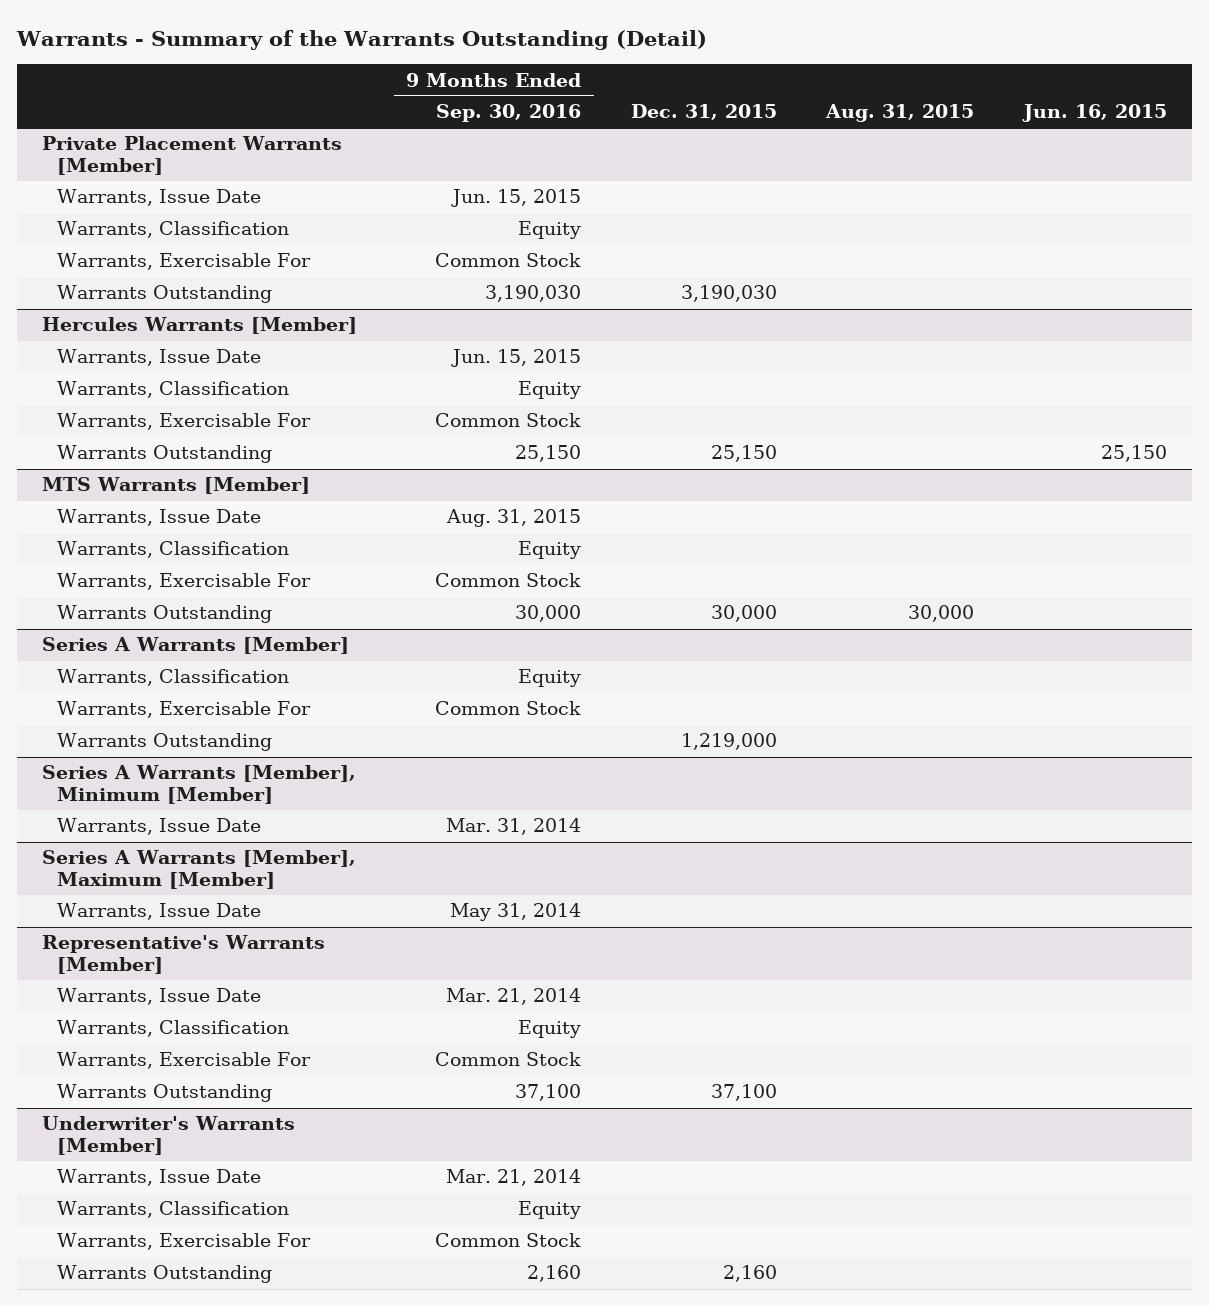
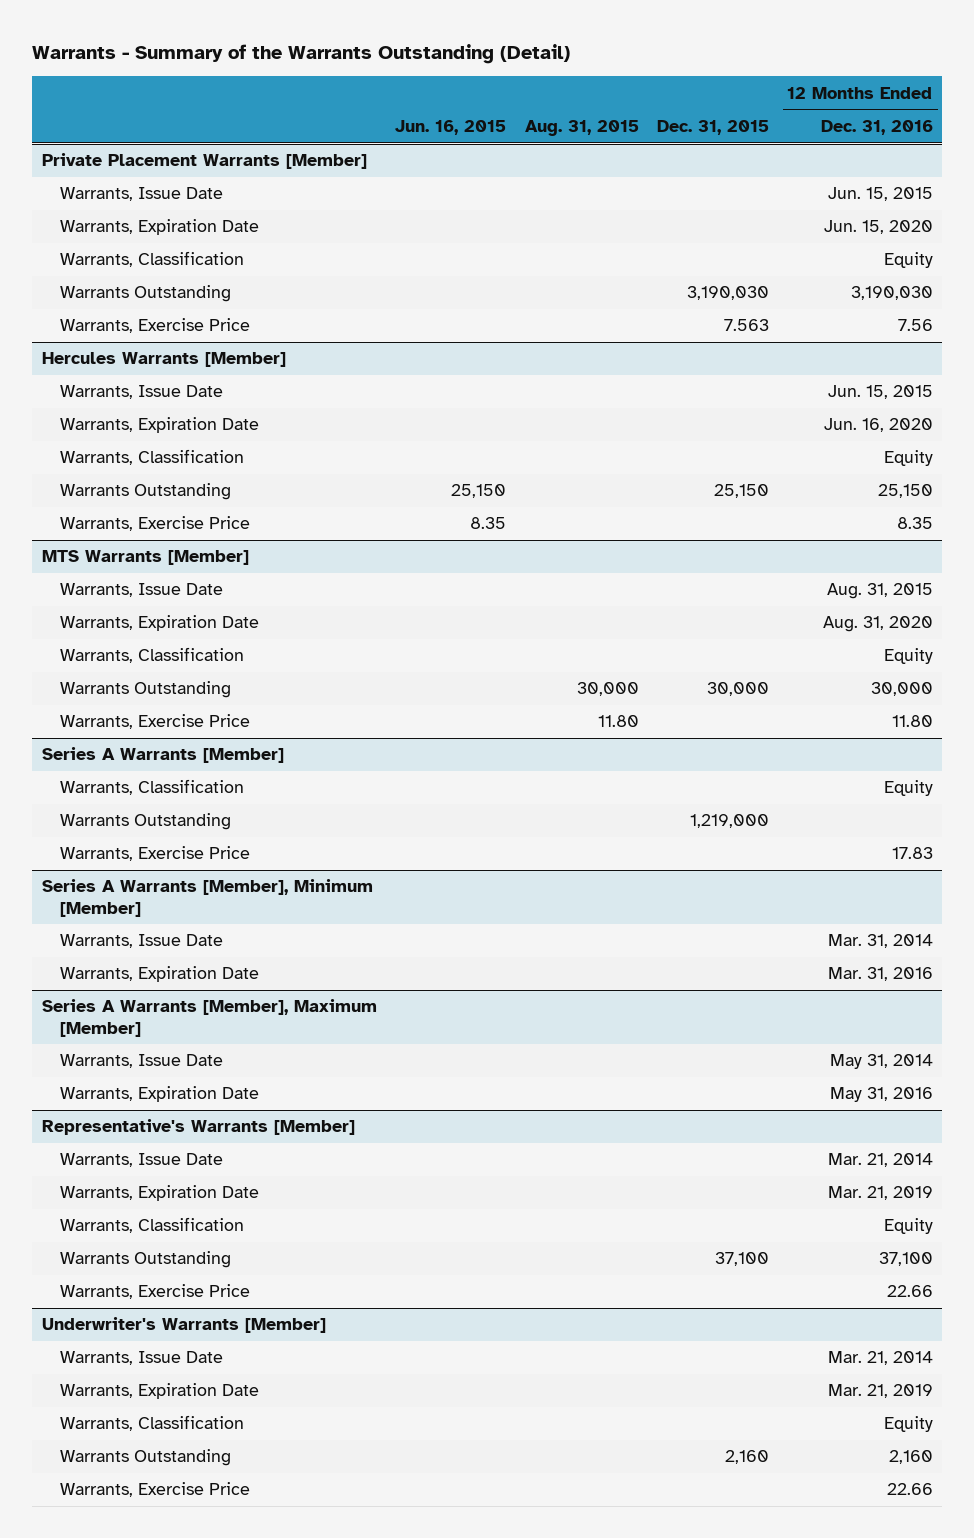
- | 9 Months Ended Sep. 30, 2016 | Dec. 31, 2015 | Aug. 31, 2015 | Jun. 16, 2015
+ | Jun. 16, 2015 | Aug. 31, 2015 | Dec. 31, 2015 | 12 Months Ended Dec. 31, 2016
@ Private Placement Warrants [Member]
+ Warrants, Expiration Date | | | | Jun. 15, 2020
- Warrants, Exercisable For | Common Stock | | |
+ Warrants, Exercise Price | | | 7.563 | 7.56
@ Hercules Warrants [Member]
+ Warrants, Expiration Date | | | | Jun. 16, 2020
- Warrants, Exercisable For | Common Stock | | |
+ Warrants, Exercise Price | 8.35 | | | 8.35
@ MTS Warrants [Member]
+ Warrants, Expiration Date | | | | Aug. 31, 2020
- Warrants, Exercisable For | Common Stock | | |
+ Warrants, Exercise Price | | 11.80 | | 11.80
@ Series A Warrants [Member]
- Warrants, Exercisable For | Common Stock | | |
+ Warrants, Exercise Price | | | | 17.83
@ Series A Warrants [Member], Minimum [Member]
+ Warrants, Expiration Date | | | | Mar. 31, 2016
@ Series A Warrants [Member], Maximum [Member]
+ Warrants, Expiration Date | | | | May 31, 2016
@ Representative's Warrants [Member]
+ Warrants, Expiration Date | | | | Mar. 21, 2019
- Warrants, Exercisable For | Common Stock | | |
+ Warrants, Exercise Price | | | | 22.66
@ Underwriter's Warrants [Member]
+ Warrants, Expiration Date | | | | Mar. 21, 2019
- Warrants, Exercisable For | Common Stock | | |
+ Warrants, Exercise Price | | | | 22.66

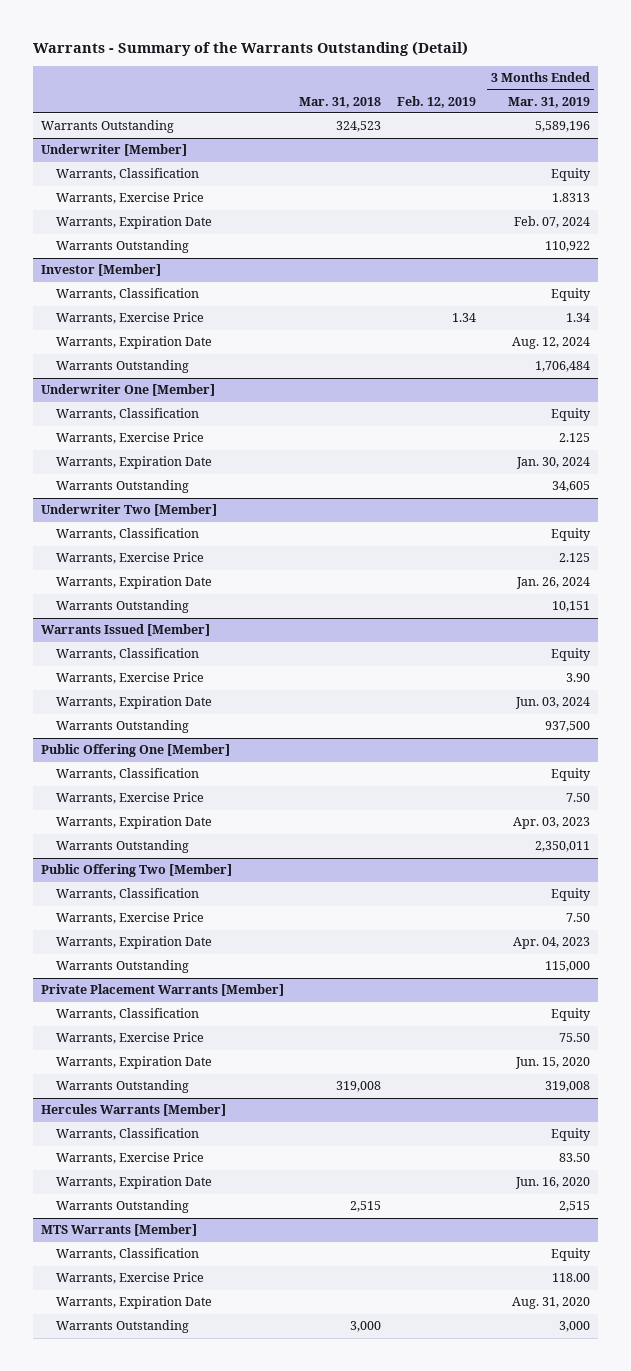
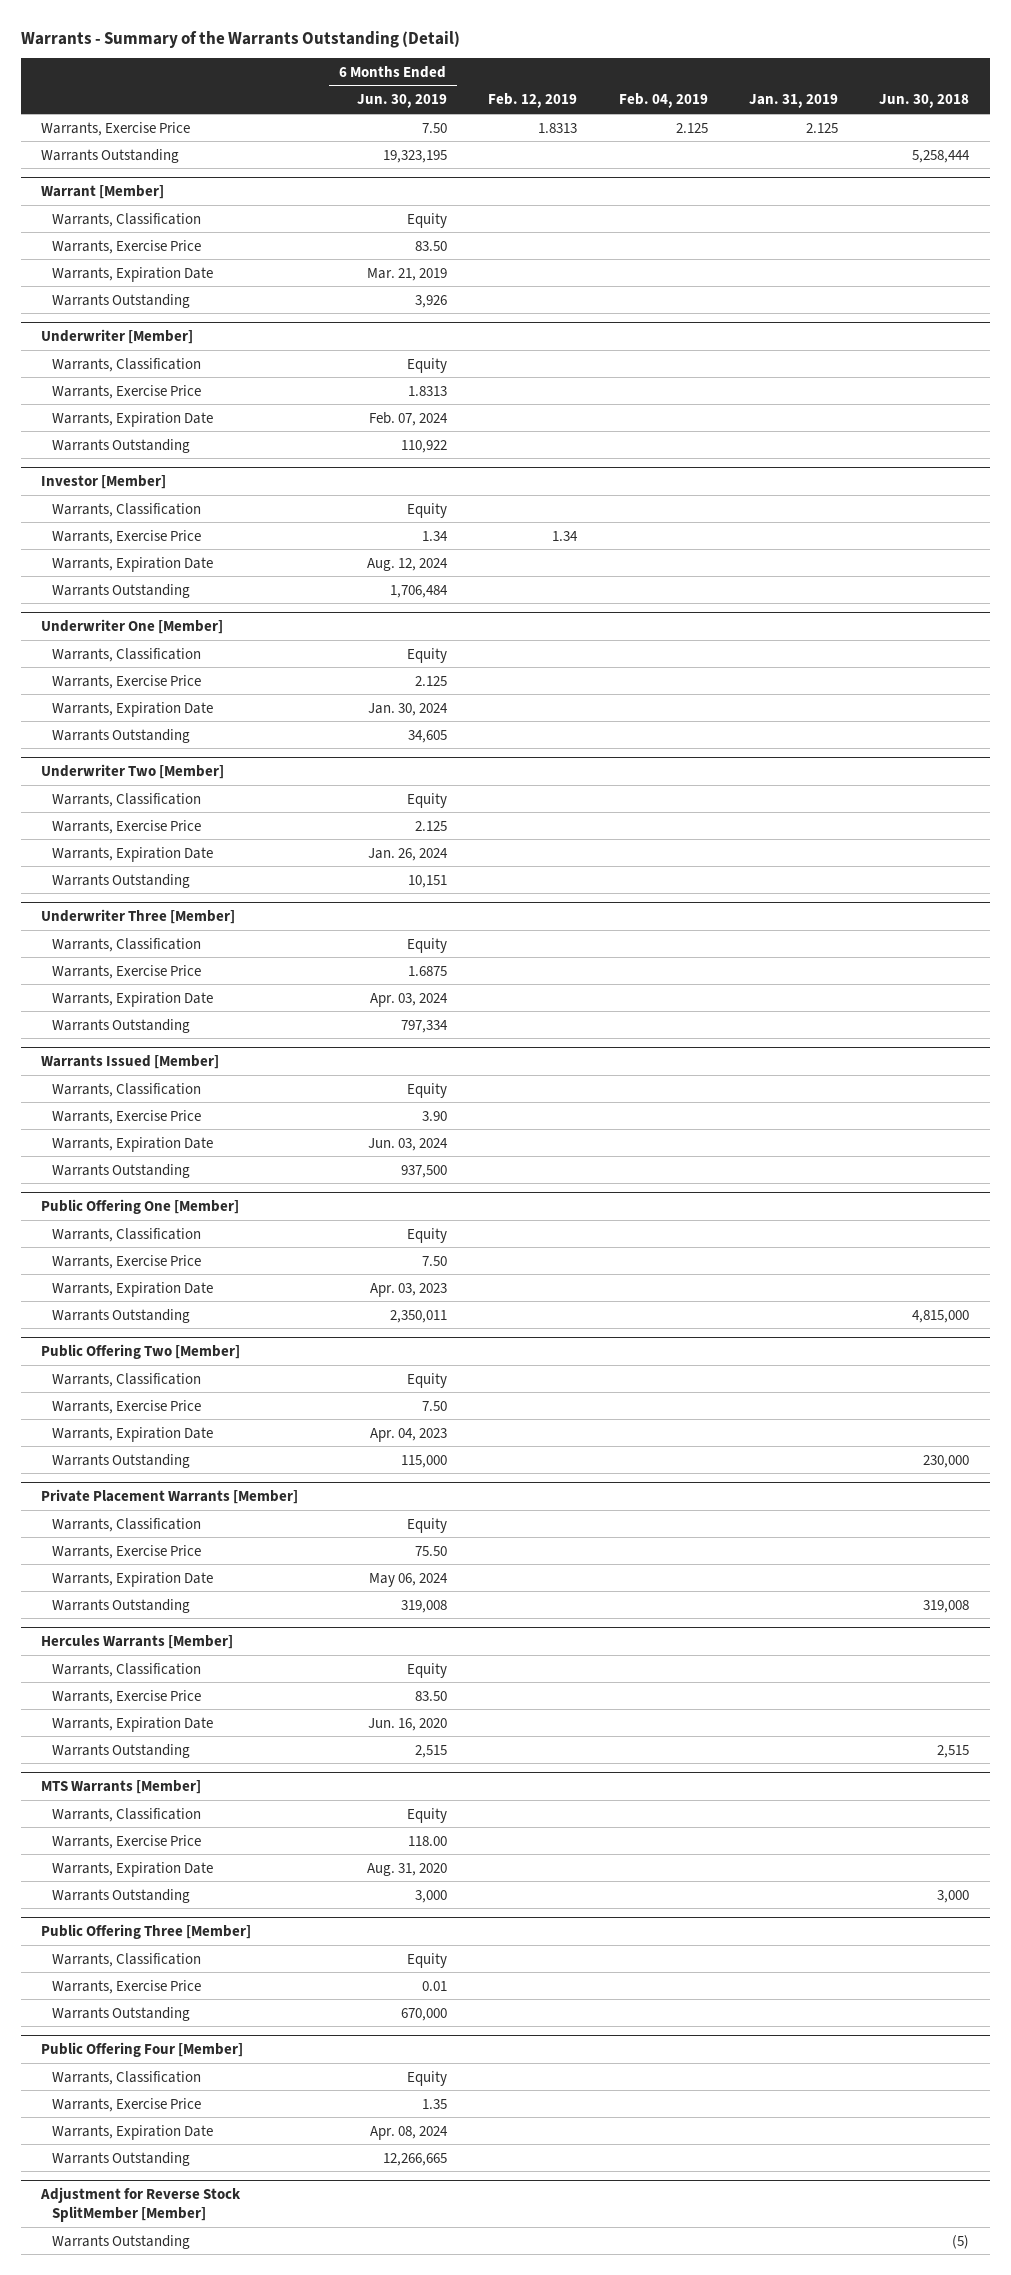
- | Mar. 31, 2018 | Feb. 12, 2019 | 3 Months Ended Mar. 31, 2019
+ | 6 Months Ended Jun. 30, 2019 | Feb. 12, 2019 | Feb. 04, 2019 | Jan. 31, 2019 | Jun. 30, 2018
+ Warrants, Exercise Price | 7.50 | 1.8313 | 2.125 | 2.125 |
+ Warrant [Member]
+ Warrants, Classification | Equity | | | |
+ Warrants, Exercise Price | 83.50 | | | |
+ Warrants, Expiration Date | Mar. 21, 2019 | | | |
+ Warrants Outstanding | 3,926 | | | |
+ Underwriter Three [Member]
+ Warrants, Classification | Equity | | | |
+ Warrants, Exercise Price | 1.6875 | | | |
+ Warrants, Expiration Date | Apr. 03, 2024 | | | |
+ Warrants Outstanding | 797,334 | | | |
+ Public Offering Three [Member]
+ Warrants, Classification | Equity | | | |
+ Warrants, Exercise Price | 0.01 | | | |
+ Warrants Outstanding | 670,000 | | | |
+ Public Offering Four [Member]
+ Warrants, Classification | Equity | | | |
+ Warrants, Exercise Price | 1.35 | | | |
+ Warrants, Expiration Date | Apr. 08, 2024 | | | |
+ Warrants Outstanding | 12,266,665 | | | |
+ Adjustment for Reverse Stock SplitMember [Member]
+ Warrants Outstanding | | | | | (5)

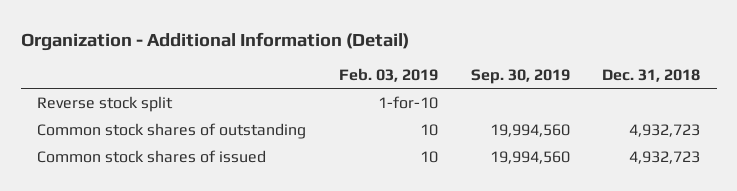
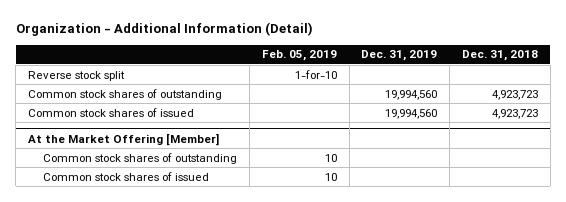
- | Feb. 03, 2019 | Sep. 30, 2019 | Dec. 31, 2018
+ | Feb. 05, 2019 | Dec. 31, 2019 | Dec. 31, 2018
- Common stock shares of outstanding | 10 | 19,994,560 | 4,932,723
- Common stock shares of issued | 10 | 19,994,560 | 4,932,723
+ Common stock shares of outstanding | | 19,994,560 | 4,923,723
+ Common stock shares of issued | | 19,994,560 | 4,923,723
+ At the Market Offering [Member]
+ Common stock shares of outstanding | 10 | |
+ Common stock shares of issued | 10 | |

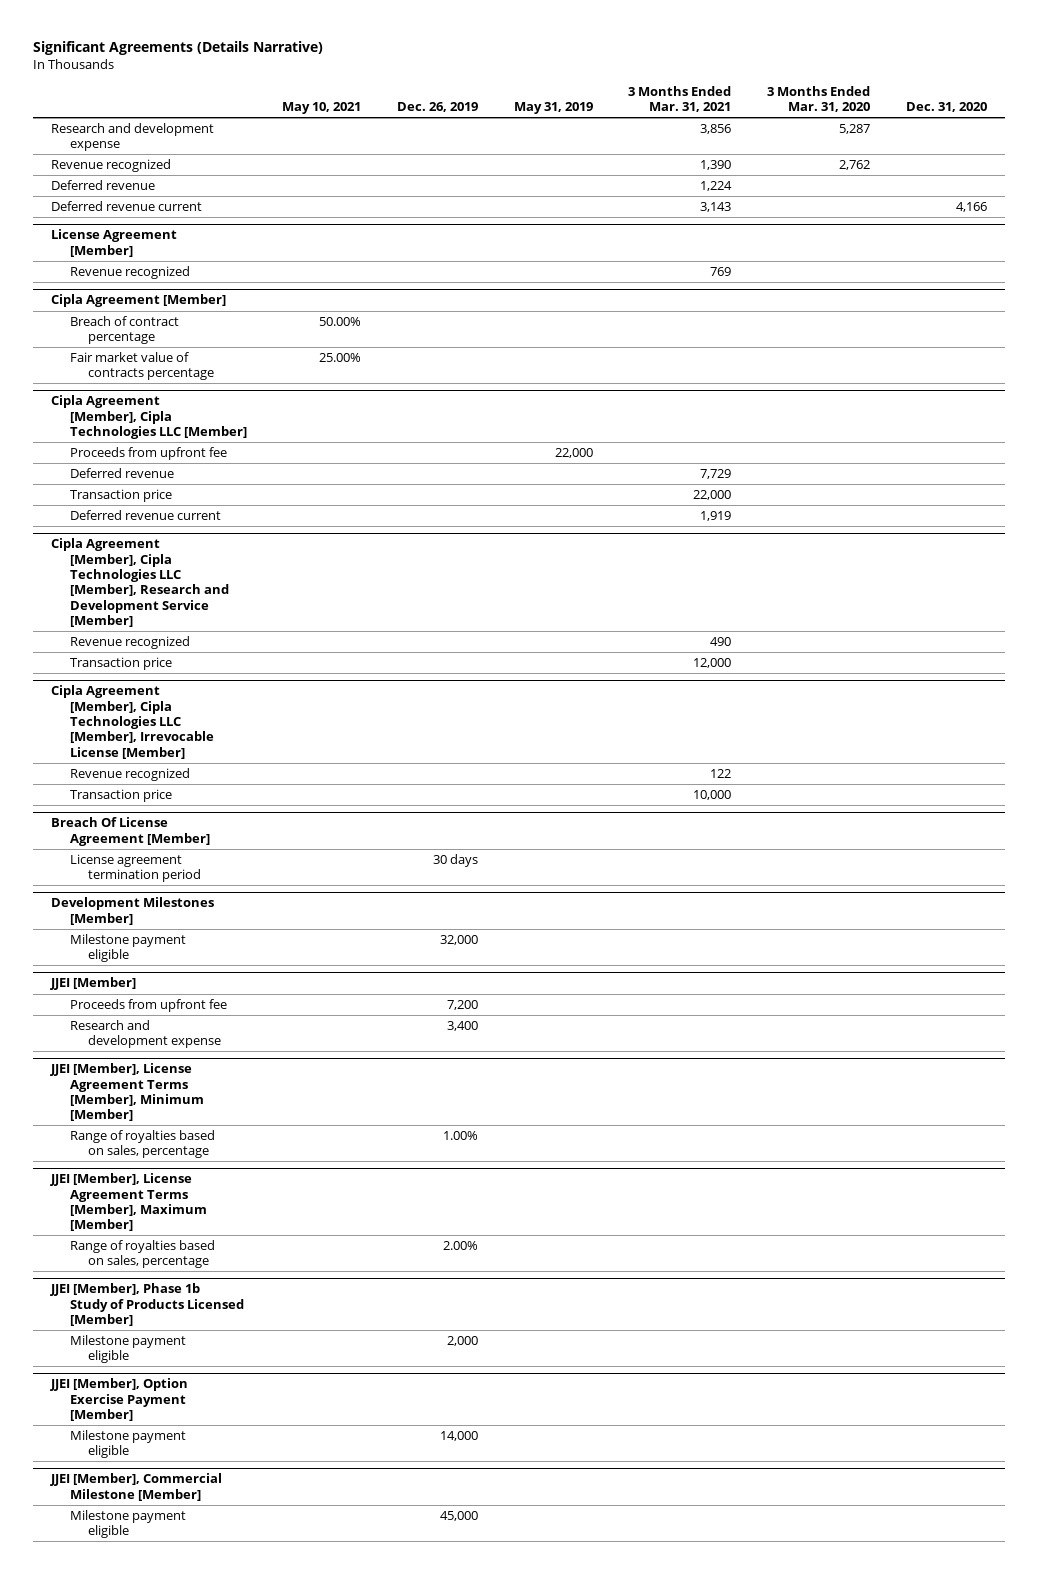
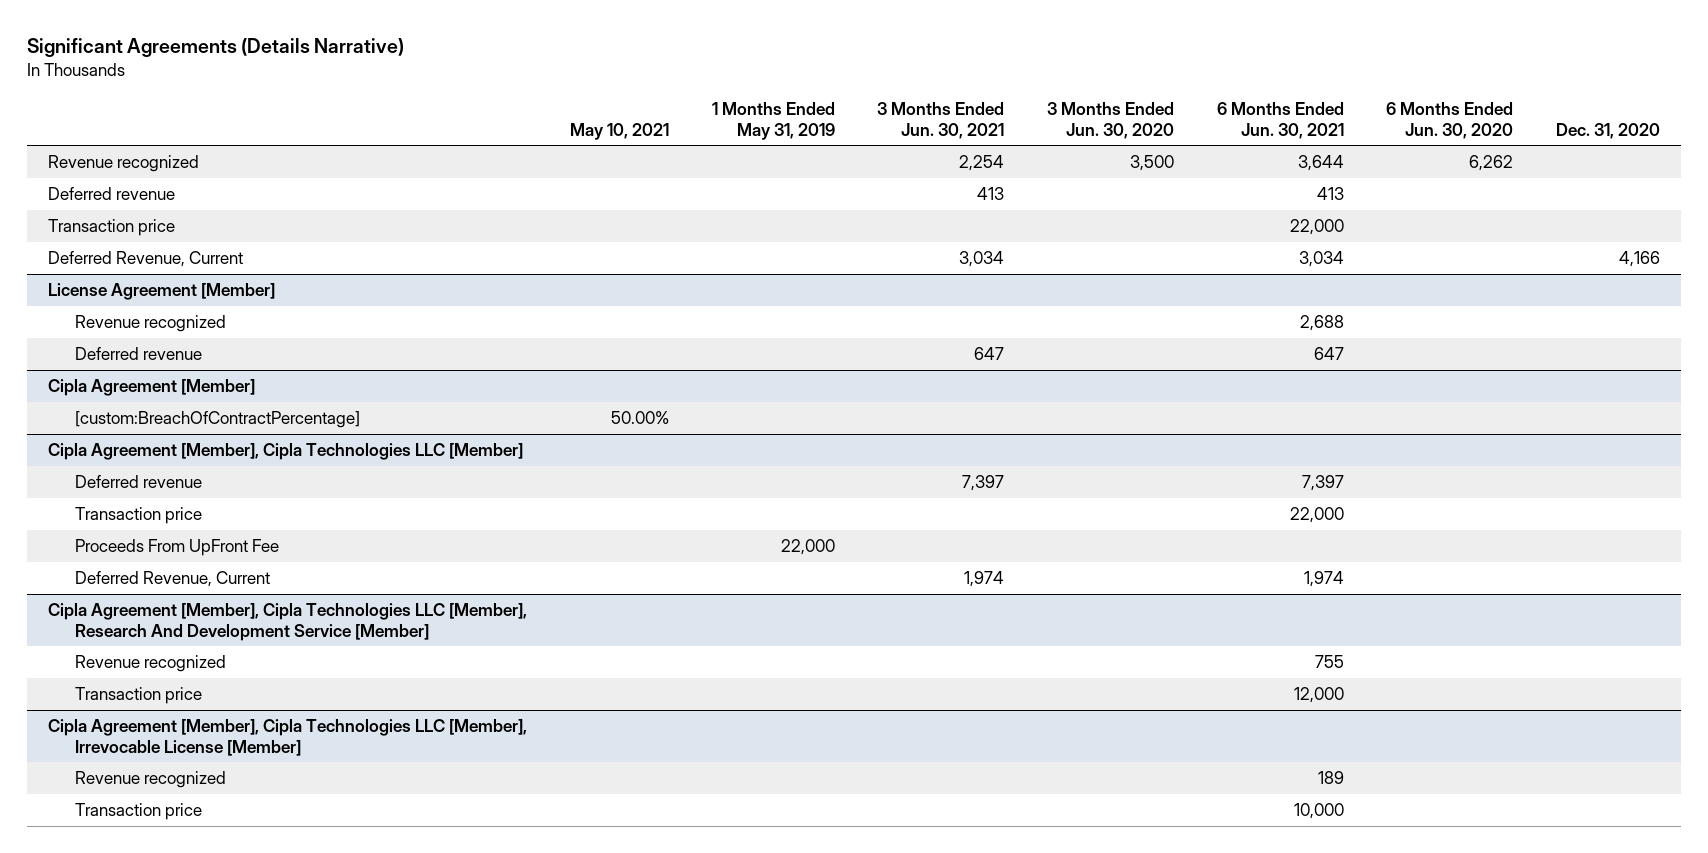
- | May 10, 2021 | Dec. 26, 2019 | May 31, 2019 | 3 Months Ended Mar. 31, 2021 | 3 Months Ended Mar. 31, 2020 | Dec. 31, 2020
+ | May 10, 2021 | 1 Months Ended May 31, 2019 | 3 Months Ended Jun. 30, 2021 | 3 Months Ended Jun. 30, 2020 | 6 Months Ended Jun. 30, 2021 | 6 Months Ended Jun. 30, 2020 | Dec. 31, 2020
- Research and development expense | | | | 3,856 | 5,287 |
- Deferred revenue current | | | | 3,143 | | 4,166
+ Transaction price | | | | | 22,000 | |
+ Deferred Revenue, Current | | | 3,034 | | 3,034 | | 4,166
@ License Agreement [Member]
+ Deferred revenue | | | 647 | | 647 | |
@ Cipla Agreement [Member]
- Breach of contract percentage | 50.00% | | | | |
- Fair market value of contracts percentage | 25.00% | | | | |
+ [custom:BreachOfContractPercentage] | 50.00% | | | | | |
@ Cipla Agreement [Member], Cipla Technologies LLC [Member]
- Proceeds from upfront fee | | | 22,000 | | |
- Deferred revenue current | | | | 1,919 | |
- Cipla Agreement [Member], Cipla Technologies LLC [Member], Research and Development Service [Member]
@ Cipla Agreement [Member], Cipla Technologies LLC [Member]
+ Proceeds From UpFront Fee | | 22,000 | | | | |
+ Deferred Revenue, Current | | | 1,974 | | 1,974 | |
+ Cipla Agreement [Member], Cipla Technologies LLC [Member], Research And Development Service [Member]
- Breach Of License Agreement [Member]
- License agreement termination period | | 30 days | | | |
- Development Milestones [Member]
- Milestone payment eligible | | 32,000 | | | |
- JJEI [Member]
- Proceeds from upfront fee | | 7,200 | | | |
- Research and development expense | | 3,400 | | | |
- JJEI [Member], License Agreement Terms [Member], Minimum [Member]
- Range of royalties based on sales, percentage | | 1.00% | | | |
- JJEI [Member], License Agreement Terms [Member], Maximum [Member]
- Range of royalties based on sales, percentage | | 2.00% | | | |
- JJEI [Member], Phase 1b Study of Products Licensed [Member]
- Milestone payment eligible | | 2,000 | | | |
- JJEI [Member], Option Exercise Payment [Member]
- Milestone payment eligible | | 14,000 | | | |
- JJEI [Member], Commercial Milestone [Member]
- Milestone payment eligible | | 45,000 | | | |

